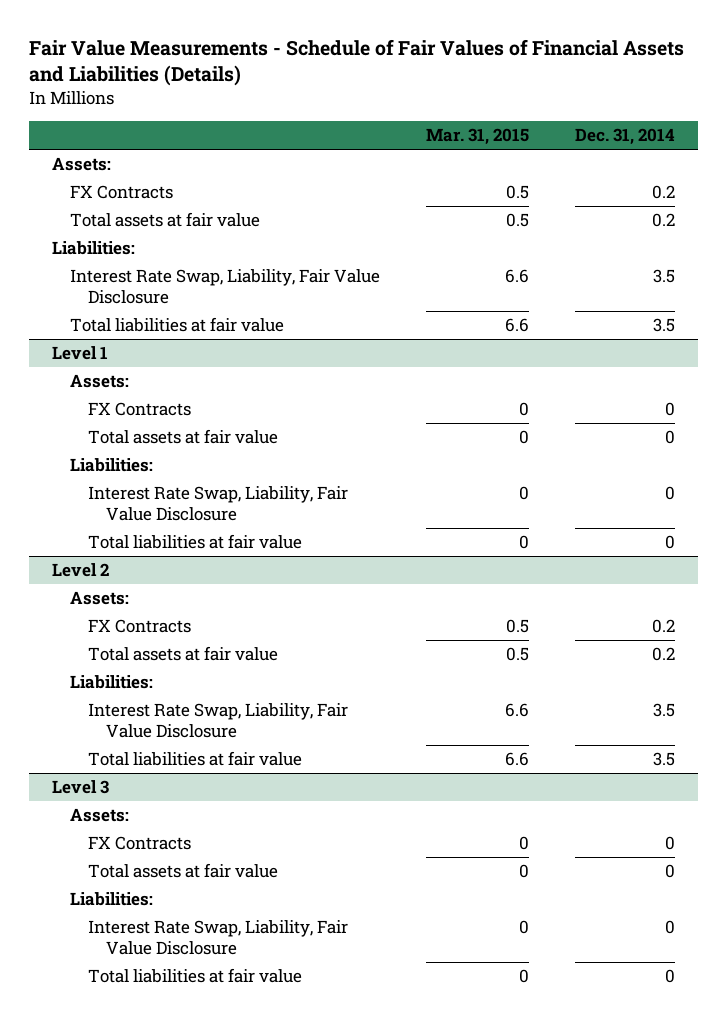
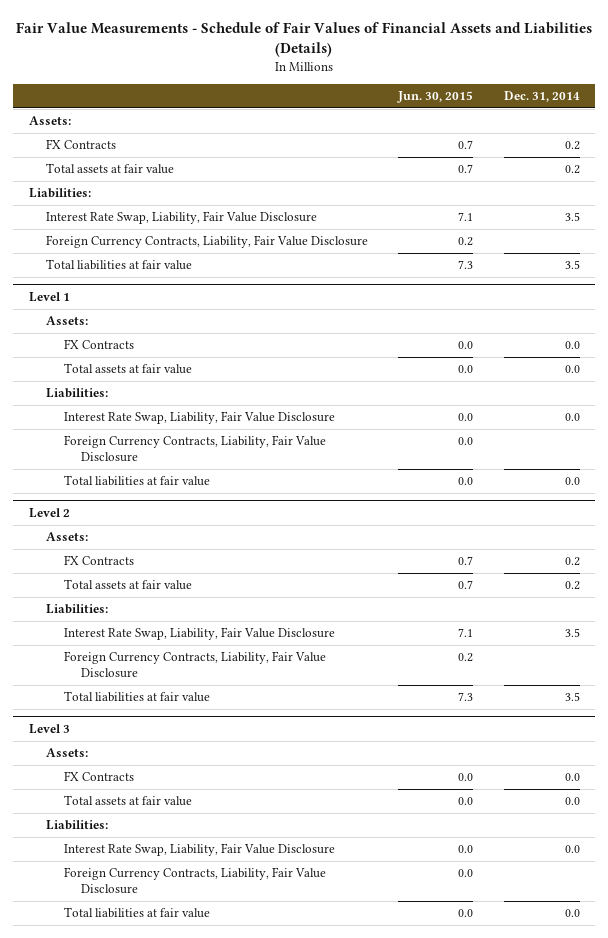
- | Mar. 31, 2015 | Dec. 31, 2014
+ | Jun. 30, 2015 | Dec. 31, 2014
+ Foreign Currency Contracts, Liability, Fair Value Disclosure | 0.2 |
@ Level 1
- FX Contracts | 0 | 0
- Total assets at fair value | 0 | 0
+ FX Contracts | 0.0 | 0.0
+ Total assets at fair value | 0.0 | 0.0
- Interest Rate Swap, Liability, Fair Value Disclosure | 0 | 0
- Total liabilities at fair value | 0 | 0
+ Interest Rate Swap, Liability, Fair Value Disclosure | 0.0 | 0.0
+ Foreign Currency Contracts, Liability, Fair Value Disclosure | 0.0 |
+ Total liabilities at fair value | 0.0 | 0.0
@ Level 2
+ Foreign Currency Contracts, Liability, Fair Value Disclosure | 0.2 |
@ Level 3
- FX Contracts | 0 | 0
- Total assets at fair value | 0 | 0
+ FX Contracts | 0.0 | 0.0
+ Total assets at fair value | 0.0 | 0.0
- Interest Rate Swap, Liability, Fair Value Disclosure | 0 | 0
- Total liabilities at fair value | 0 | 0
+ Interest Rate Swap, Liability, Fair Value Disclosure | 0.0 | 0.0
+ Foreign Currency Contracts, Liability, Fair Value Disclosure | 0.0 |
+ Total liabilities at fair value | 0.0 | 0.0

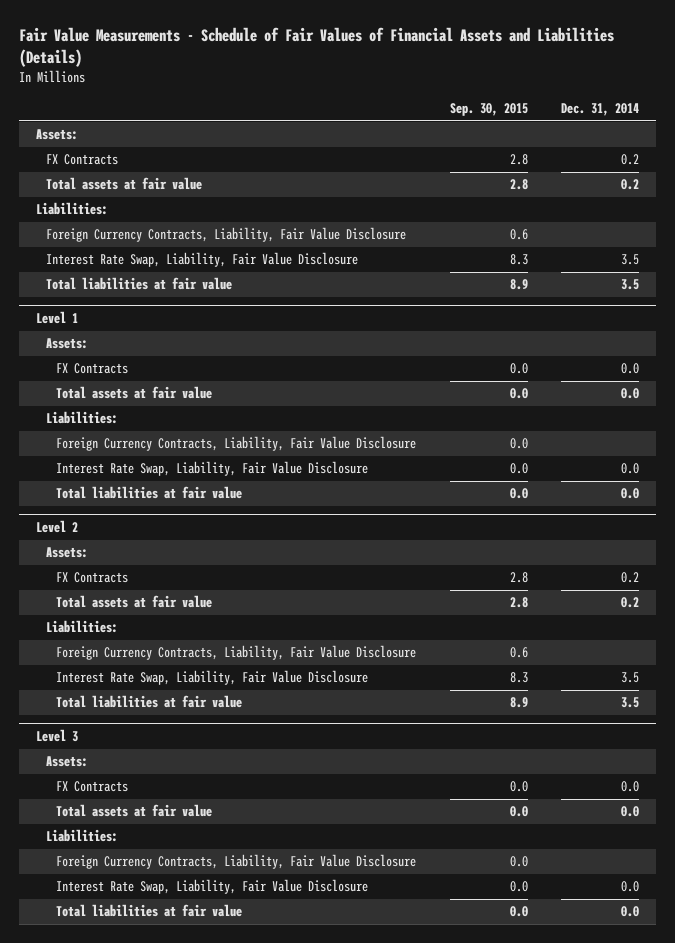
- | Jun. 30, 2015 | Dec. 31, 2014
+ | Sep. 30, 2015 | Dec. 31, 2014
moved down: Interest Rate Swap, Liability, Fair Value Disclosure | 8.3 | 3.5
@ Level 1
moved down: Interest Rate Swap, Liability, Fair Value Disclosure | 0.0 | 0.0
@ Level 2
moved down: Interest Rate Swap, Liability, Fair Value Disclosure | 8.3 | 3.5
@ Level 3
moved down: Interest Rate Swap, Liability, Fair Value Disclosure | 0.0 | 0.0

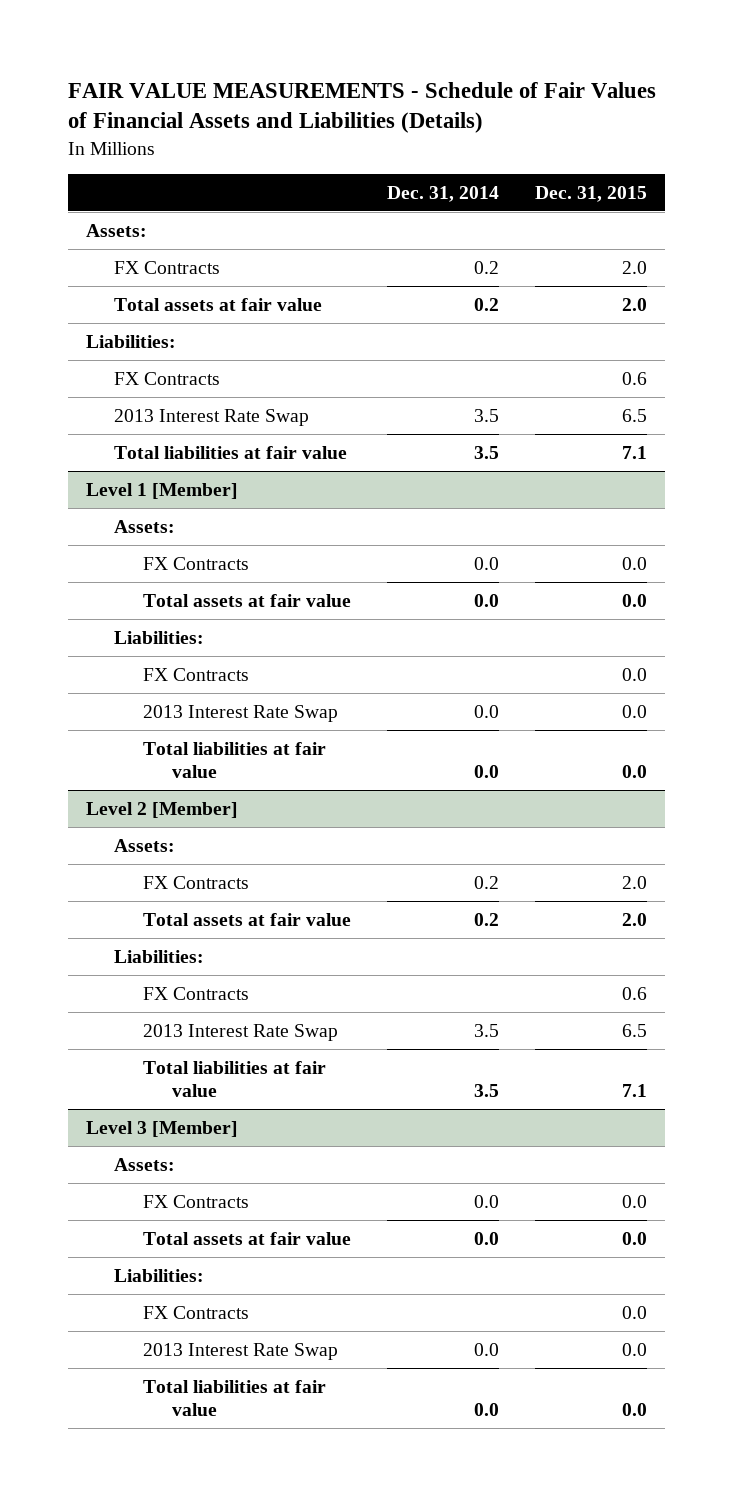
- Fair Value Measurements - Schedule of Fair Values of Financial Assets and Liabilities (Details)
+ FAIR VALUE MEASUREMENTS - Schedule of Fair Values of Financial Assets and Liabilities (Details)
- | Sep. 30, 2015 | Dec. 31, 2014
+ | Dec. 31, 2014 | Dec. 31, 2015
- Foreign Currency Contracts, Liability, Fair Value Disclosure | 0.6 |
- Interest Rate Swap, Liability, Fair Value Disclosure | 8.3 | 3.5
+ FX Contracts | | 0.6
+ 2013 Interest Rate Swap | 3.5 | 6.5
- Level 1
+ Level 1 [Member]
- Foreign Currency Contracts, Liability, Fair Value Disclosure | 0.0 |
- Interest Rate Swap, Liability, Fair Value Disclosure | 0.0 | 0.0
+ FX Contracts | | 0.0
+ 2013 Interest Rate Swap | 0.0 | 0.0
- Level 2
+ Level 2 [Member]
- Foreign Currency Contracts, Liability, Fair Value Disclosure | 0.6 |
- Interest Rate Swap, Liability, Fair Value Disclosure | 8.3 | 3.5
+ FX Contracts | | 0.6
+ 2013 Interest Rate Swap | 3.5 | 6.5
- Level 3
+ Level 3 [Member]
- Foreign Currency Contracts, Liability, Fair Value Disclosure | 0.0 |
- Interest Rate Swap, Liability, Fair Value Disclosure | 0.0 | 0.0
+ FX Contracts | | 0.0
+ 2013 Interest Rate Swap | 0.0 | 0.0

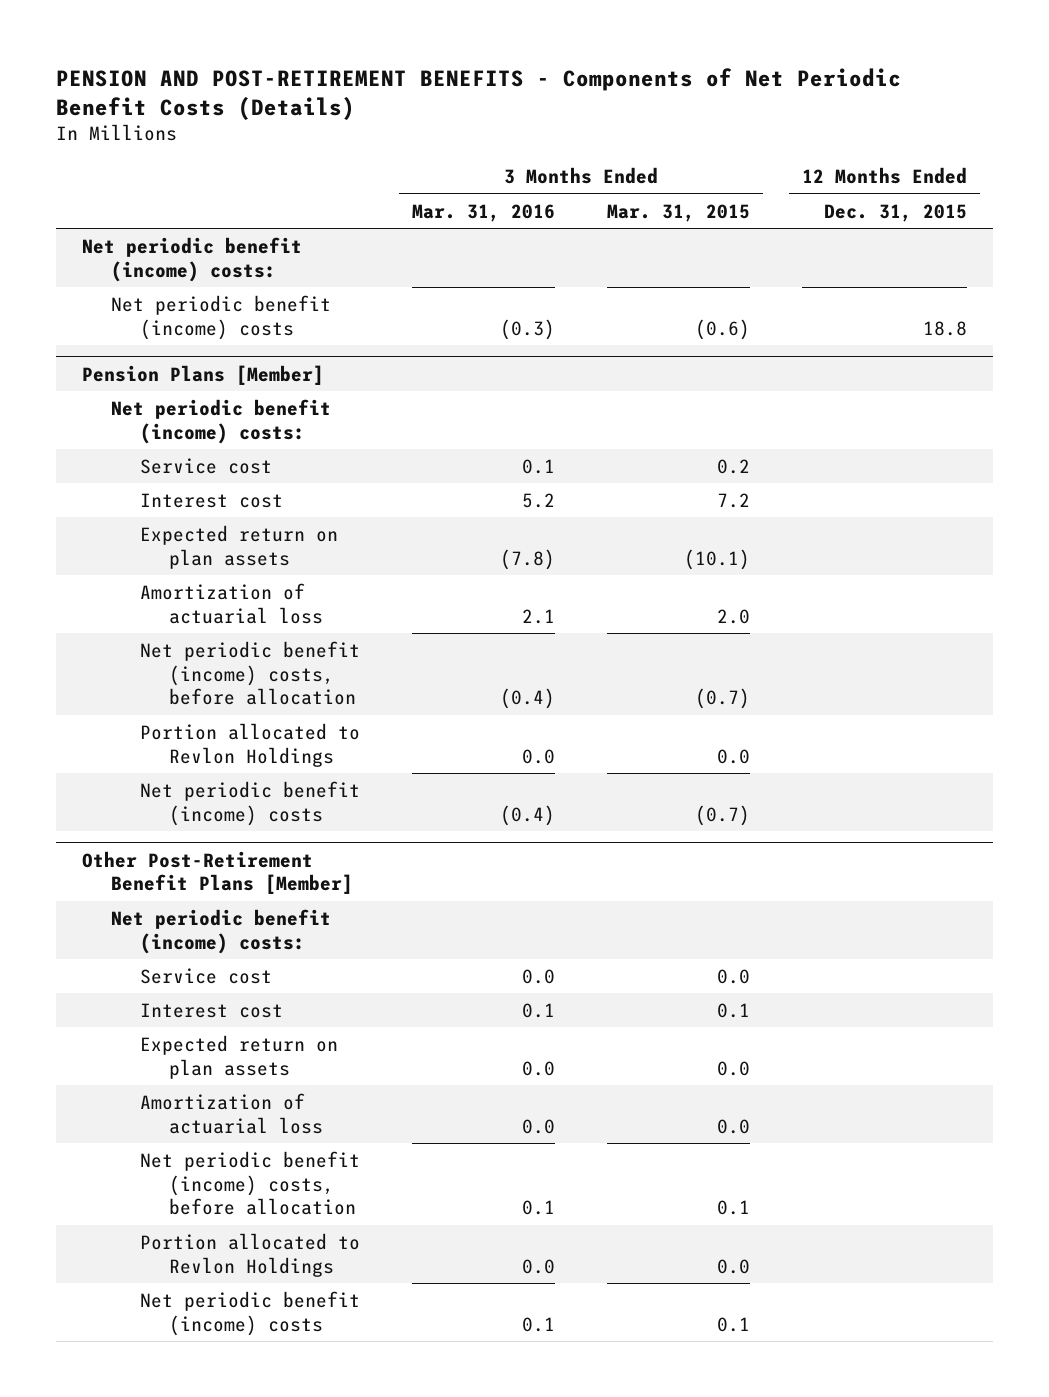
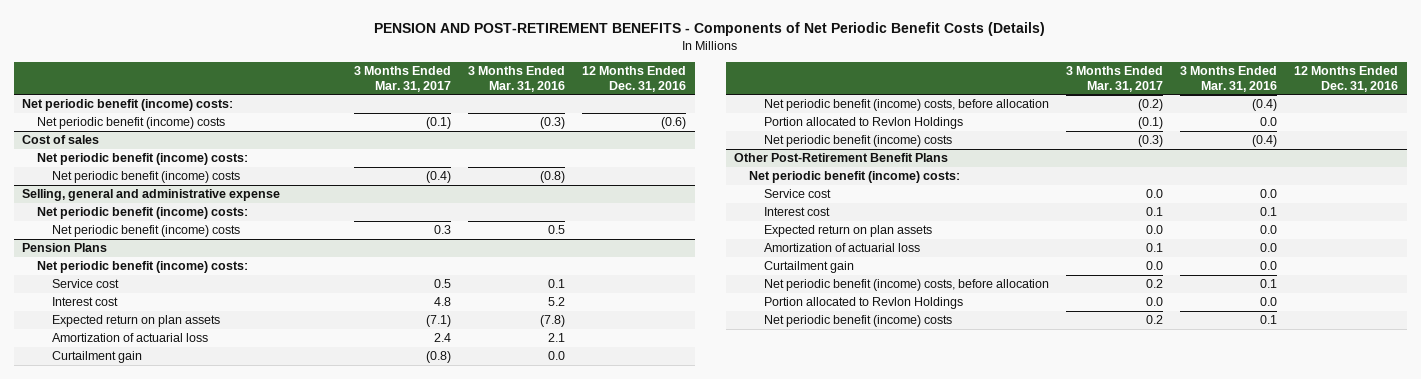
- | 3 Months Ended Mar. 31, 2016 | 3 Months Ended Mar. 31, 2015 | 12 Months Ended Dec. 31, 2015
+ | 3 Months Ended Mar. 31, 2017 | 3 Months Ended Mar. 31, 2016 | 12 Months Ended Dec. 31, 2016
- Pension Plans [Member]
+ Cost of sales
+ Net periodic benefit (income) costs | (0.4) | (0.8) |
+ Selling, general and administrative expense
+ Net periodic benefit (income) costs:
+ Net periodic benefit (income) costs | 0.3 | 0.5 |
+ Pension Plans
+ Net periodic benefit (income) costs:
+ Curtailment gain | (0.8) | 0.0 |
- Other Post-Retirement Benefit Plans [Member]
+ Other Post-Retirement Benefit Plans
+ Curtailment gain | 0.0 | 0.0 |

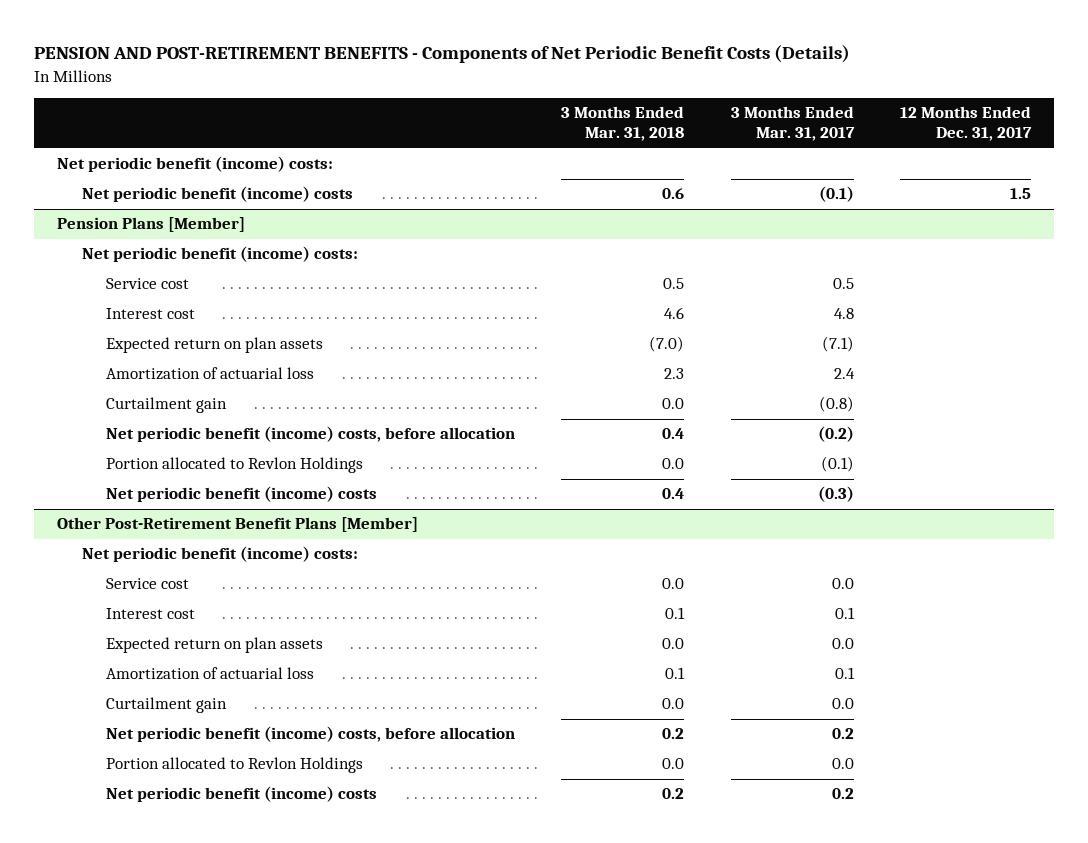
- | 3 Months Ended Mar. 31, 2017 | 3 Months Ended Mar. 31, 2016 | 12 Months Ended Dec. 31, 2016
+ | 3 Months Ended Mar. 31, 2018 | 3 Months Ended Mar. 31, 2017 | 12 Months Ended Dec. 31, 2017
- Cost of sales
- Net periodic benefit (income) costs:
- Net periodic benefit (income) costs | (0.4) | (0.8) |
- Selling, general and administrative expense
- Net periodic benefit (income) costs:
- Net periodic benefit (income) costs | 0.3 | 0.5 |
- Pension Plans
+ Pension Plans [Member]
- Other Post-Retirement Benefit Plans
+ Other Post-Retirement Benefit Plans [Member]

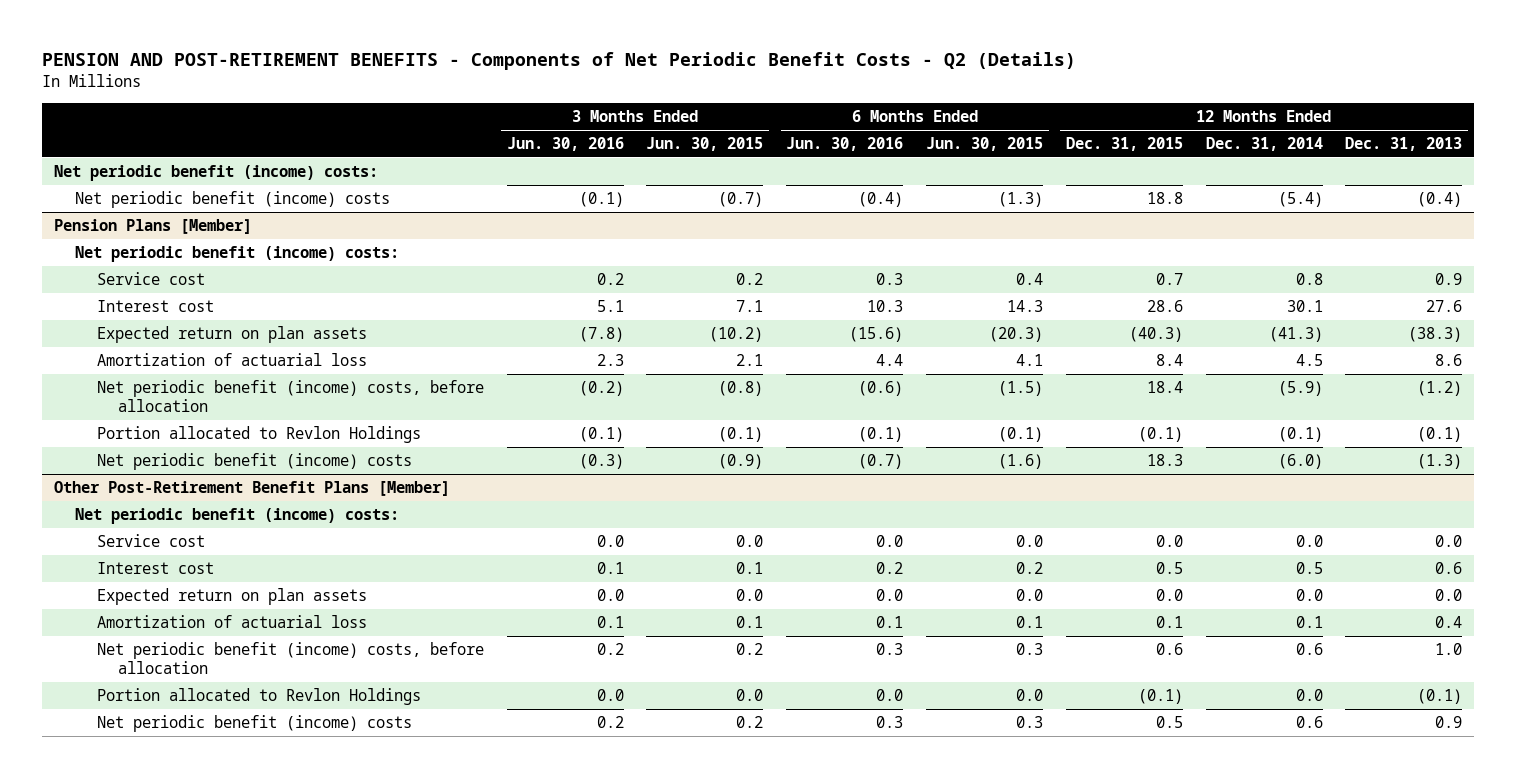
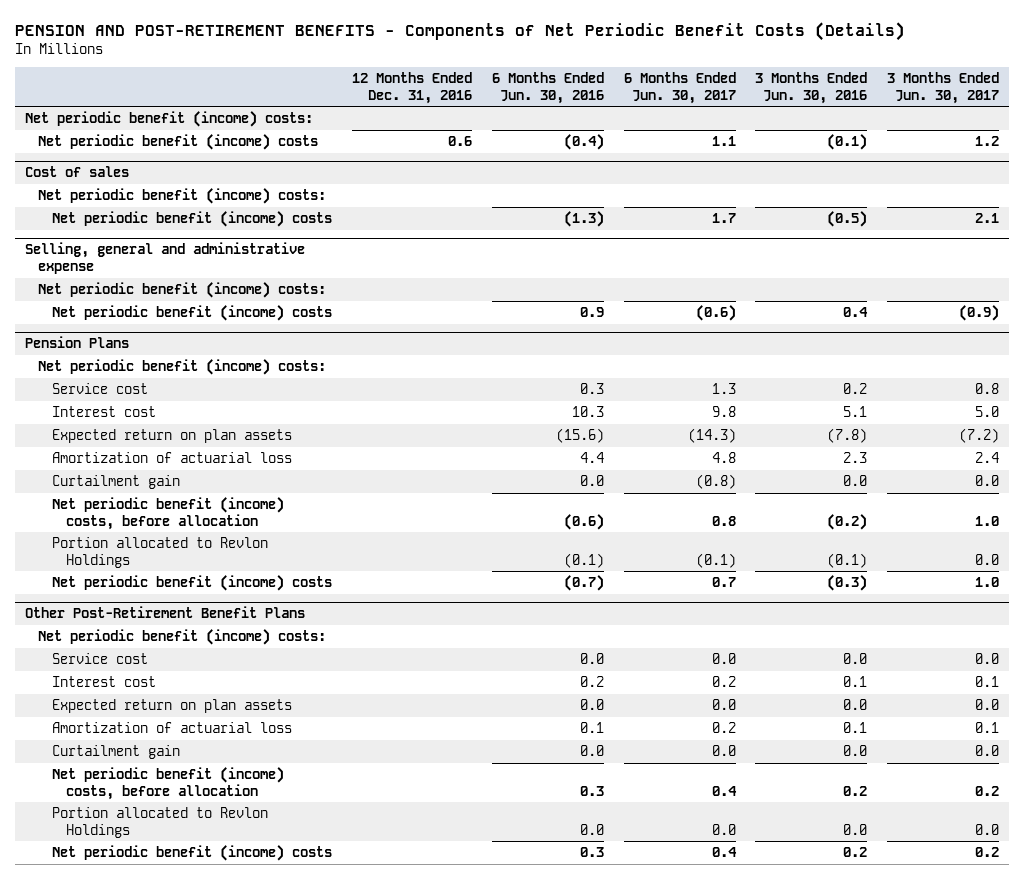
- PENSION AND POST-RETIREMENT BENEFITS - Components of Net Periodic Benefit Costs - Q2 (Details)
+ PENSION AND POST-RETIREMENT BENEFITS - Components of Net Periodic Benefit Costs (Details)
- | 3 Months Ended Jun. 30, 2016 | 3 Months Ended Jun. 30, 2015 | 6 Months Ended Jun. 30, 2016 | 6 Months Ended Jun. 30, 2015 | 12 Months Ended Dec. 31, 2015 | 12 Months Ended Dec. 31, 2014 | 12 Months Ended Dec. 31, 2013
+ | 12 Months Ended Dec. 31, 2016 | 6 Months Ended Jun. 30, 2016 | 6 Months Ended Jun. 30, 2017 | 3 Months Ended Jun. 30, 2016 | 3 Months Ended Jun. 30, 2017
- Pension Plans [Member]
+ Cost of sales
+ Net periodic benefit (income) costs | | (1.3) | 1.7 | (0.5) | 2.1
+ Selling, general and administrative expense
+ Net periodic benefit (income) costs:
+ Net periodic benefit (income) costs | | 0.9 | (0.6) | 0.4 | (0.9)
+ Pension Plans
+ Net periodic benefit (income) costs:
+ Curtailment gain | | 0.0 | (0.8) | 0.0 | 0.0
- Other Post-Retirement Benefit Plans [Member]
+ Other Post-Retirement Benefit Plans
+ Curtailment gain | | 0.0 | 0.0 | 0.0 | 0.0

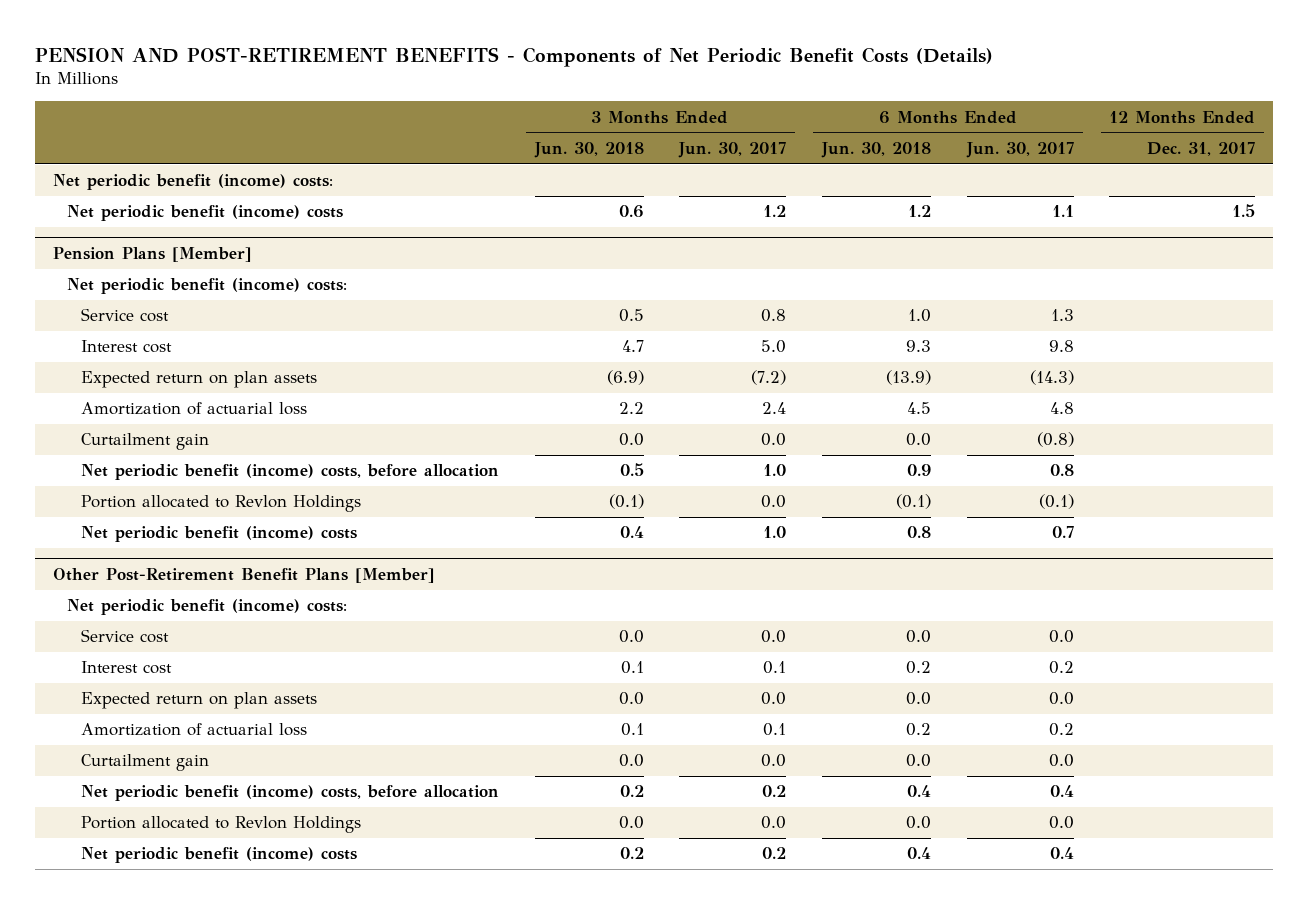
- | 12 Months Ended Dec. 31, 2016 | 6 Months Ended Jun. 30, 2016 | 6 Months Ended Jun. 30, 2017 | 3 Months Ended Jun. 30, 2016 | 3 Months Ended Jun. 30, 2017
+ | 3 Months Ended Jun. 30, 2018 | 3 Months Ended Jun. 30, 2017 | 6 Months Ended Jun. 30, 2018 | 6 Months Ended Jun. 30, 2017 | 12 Months Ended Dec. 31, 2017
- Cost of sales
- Net periodic benefit (income) costs:
- Net periodic benefit (income) costs | | (1.3) | 1.7 | (0.5) | 2.1
- Selling, general and administrative expense
- Net periodic benefit (income) costs:
- Net periodic benefit (income) costs | | 0.9 | (0.6) | 0.4 | (0.9)
- Pension Plans
+ Pension Plans [Member]
- Other Post-Retirement Benefit Plans
+ Other Post-Retirement Benefit Plans [Member]

